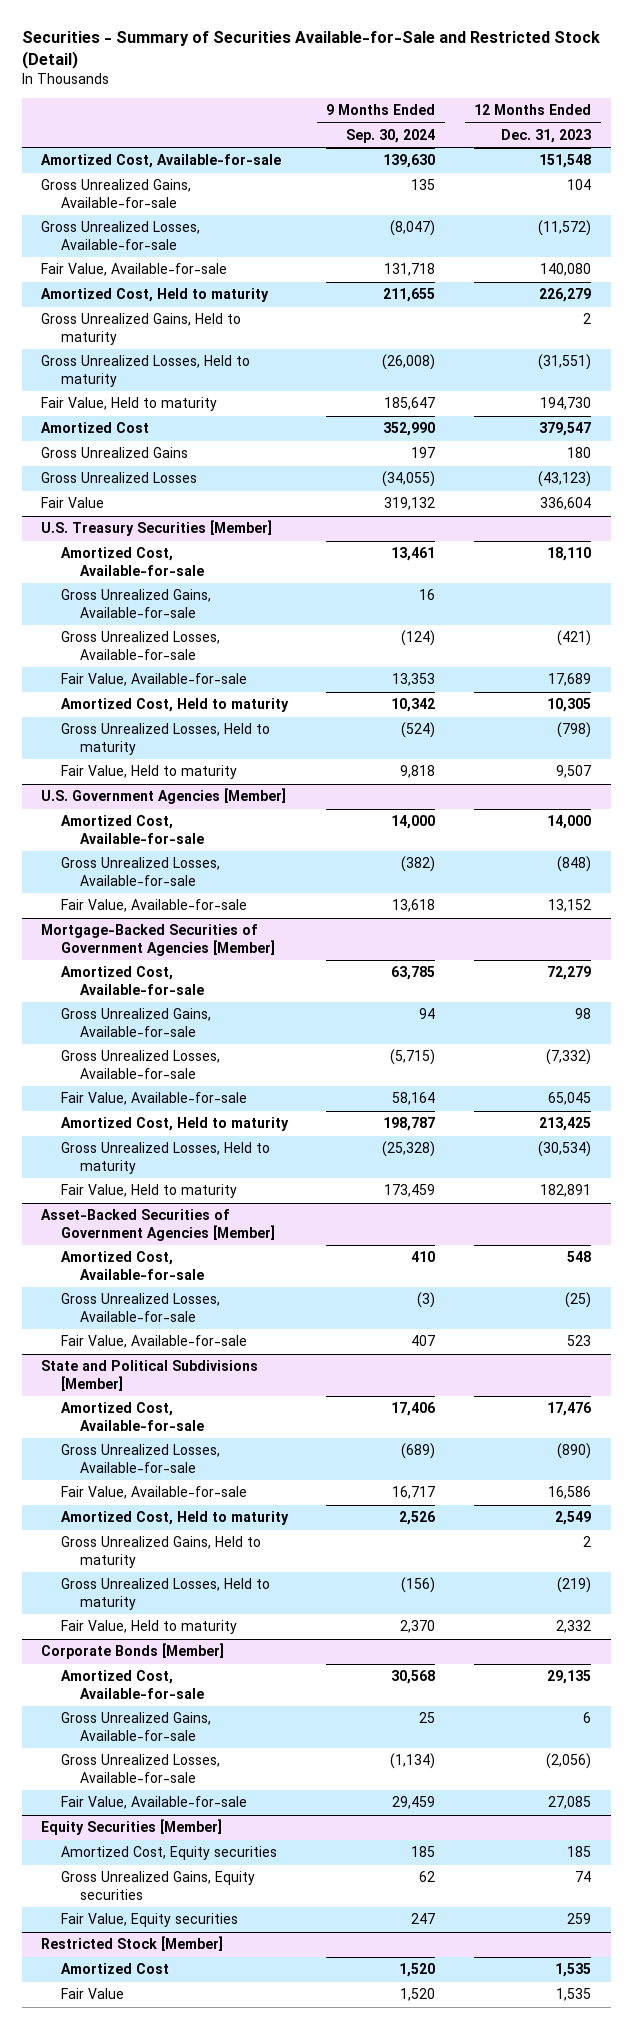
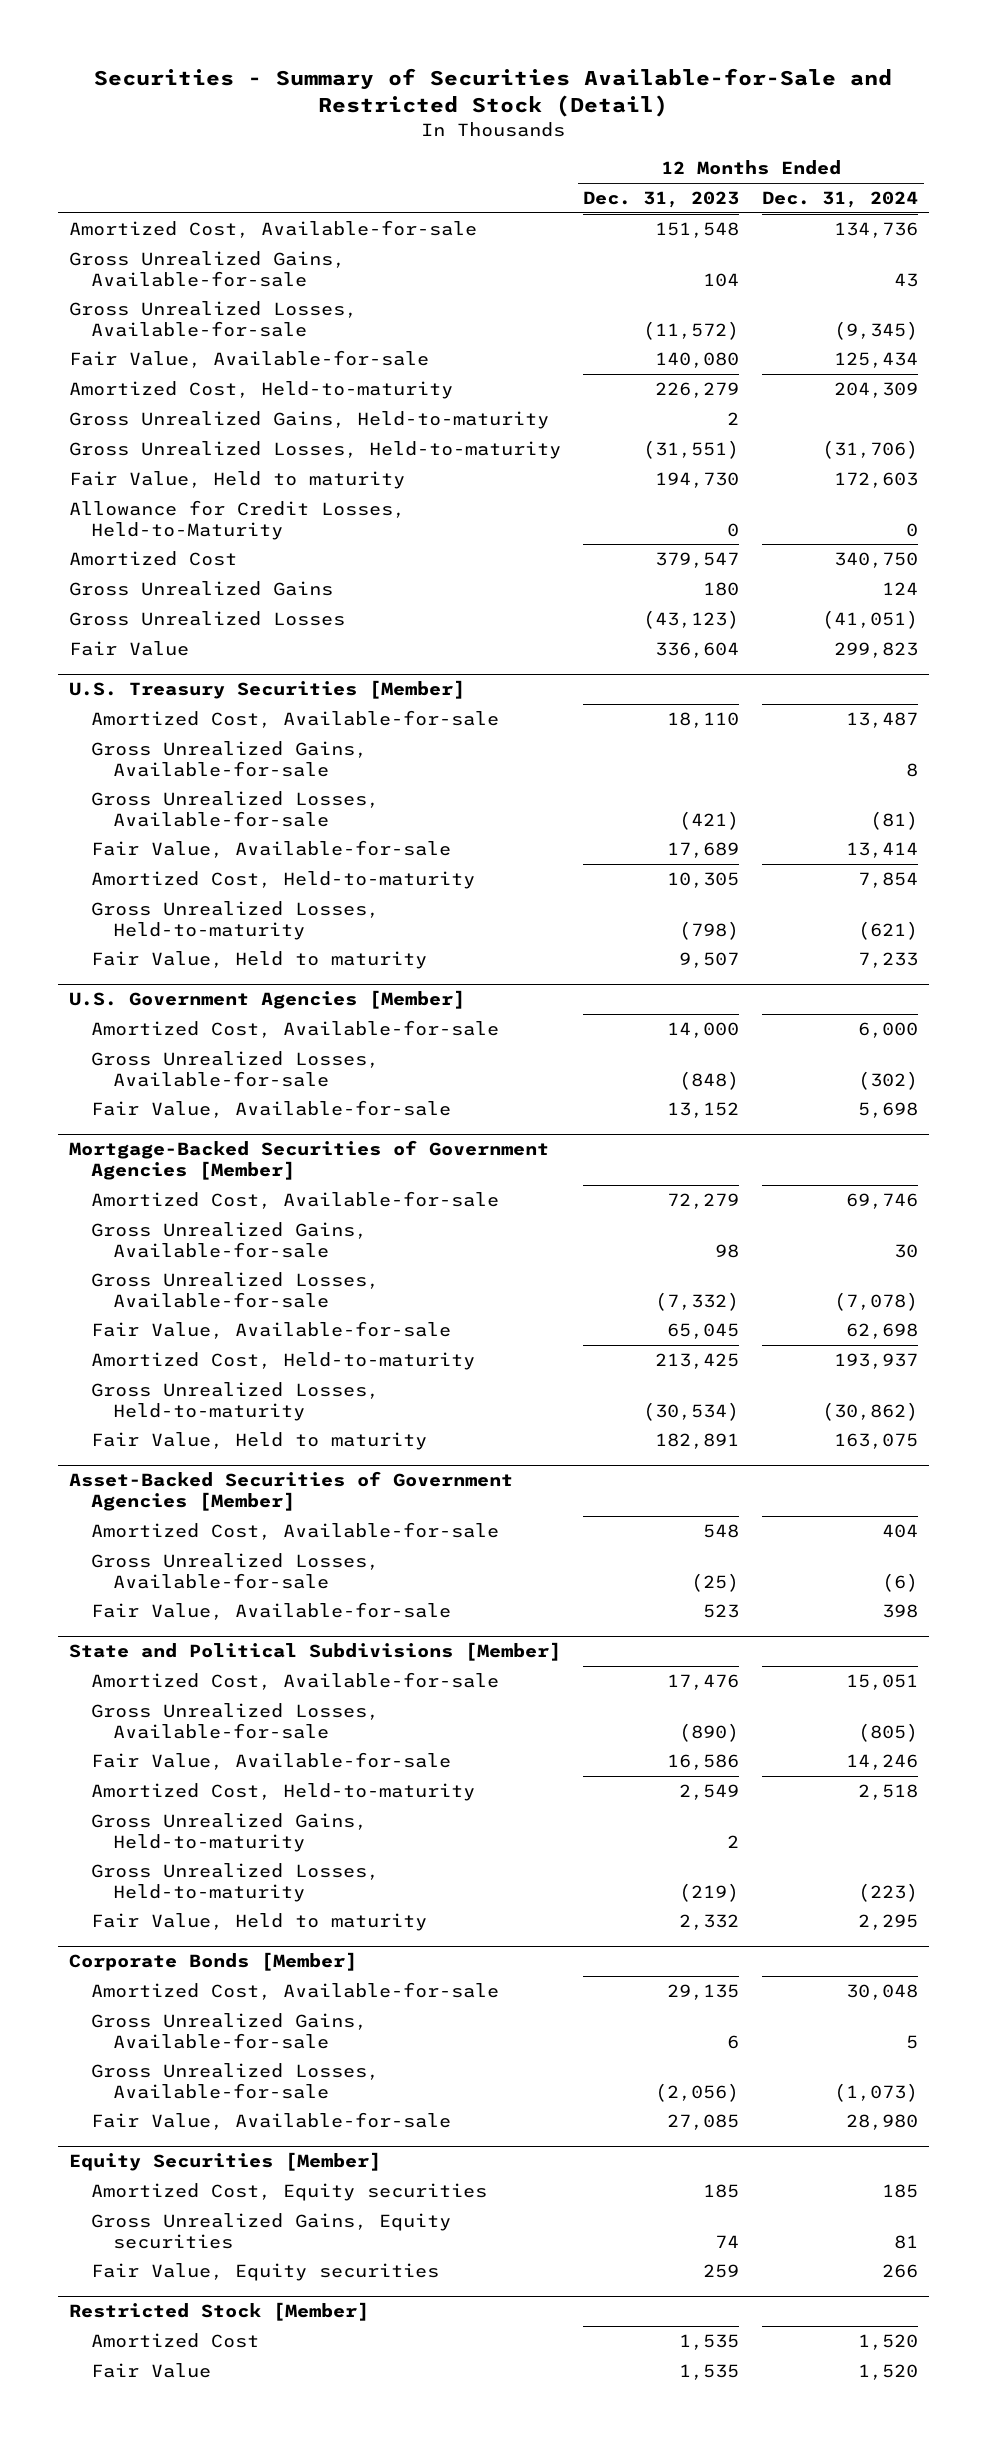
- | 9 Months Ended Sep. 30, 2024 | 12 Months Ended Dec. 31, 2023
+ | 12 Months Ended Dec. 31, 2023 | 12 Months Ended Dec. 31, 2024
- Amortized Cost, Held to maturity | 211,655 | 226,279
- Gross Unrealized Gains, Held to maturity | | 2
- Gross Unrealized Losses, Held to maturity | (26,008) | (31,551)
+ Amortized Cost, Held-to-maturity | 226,279 | 204,309
+ Gross Unrealized Gains, Held-to-maturity | 2 |
+ Gross Unrealized Losses, Held-to-maturity | (31,551) | (31,706)
+ Allowance for Credit Losses, Held-to-Maturity | 0 | 0
@ U.S. Treasury Securities [Member]
- Amortized Cost, Held to maturity | 10,342 | 10,305
- Gross Unrealized Losses, Held to maturity | (524) | (798)
+ Amortized Cost, Held-to-maturity | 10,305 | 7,854
+ Gross Unrealized Losses, Held-to-maturity | (798) | (621)
@ Mortgage-Backed Securities of Government Agencies [Member]
- Amortized Cost, Held to maturity | 198,787 | 213,425
- Gross Unrealized Losses, Held to maturity | (25,328) | (30,534)
+ Amortized Cost, Held-to-maturity | 213,425 | 193,937
+ Gross Unrealized Losses, Held-to-maturity | (30,534) | (30,862)
@ State and Political Subdivisions [Member]
- Amortized Cost, Held to maturity | 2,526 | 2,549
- Gross Unrealized Gains, Held to maturity | | 2
- Gross Unrealized Losses, Held to maturity | (156) | (219)
+ Amortized Cost, Held-to-maturity | 2,549 | 2,518
+ Gross Unrealized Gains, Held-to-maturity | 2 |
+ Gross Unrealized Losses, Held-to-maturity | (219) | (223)

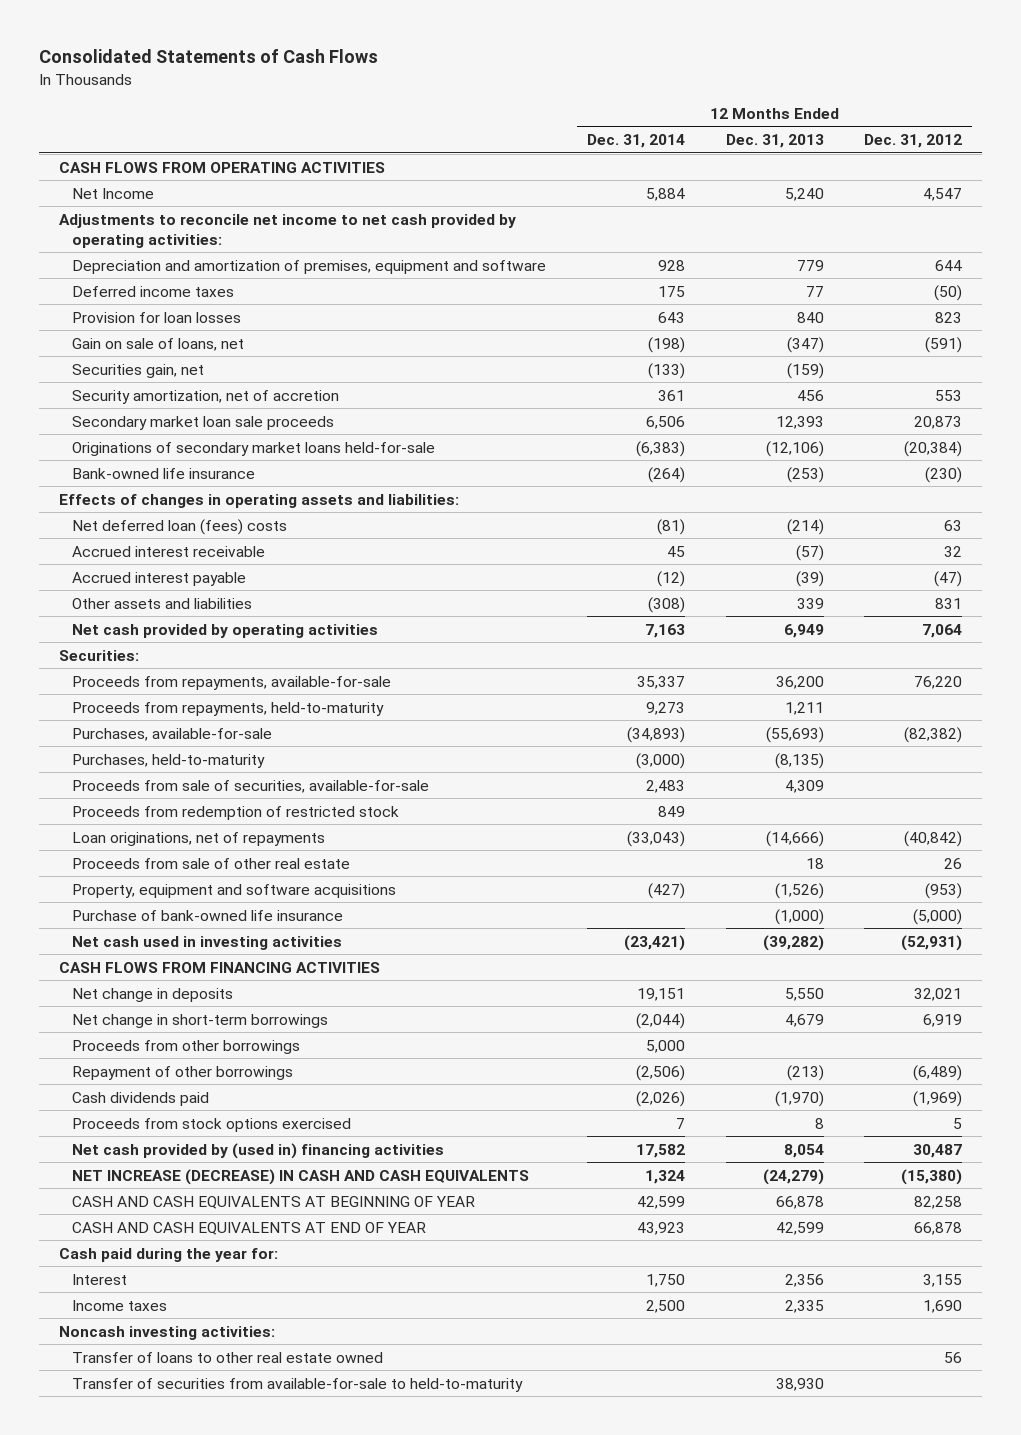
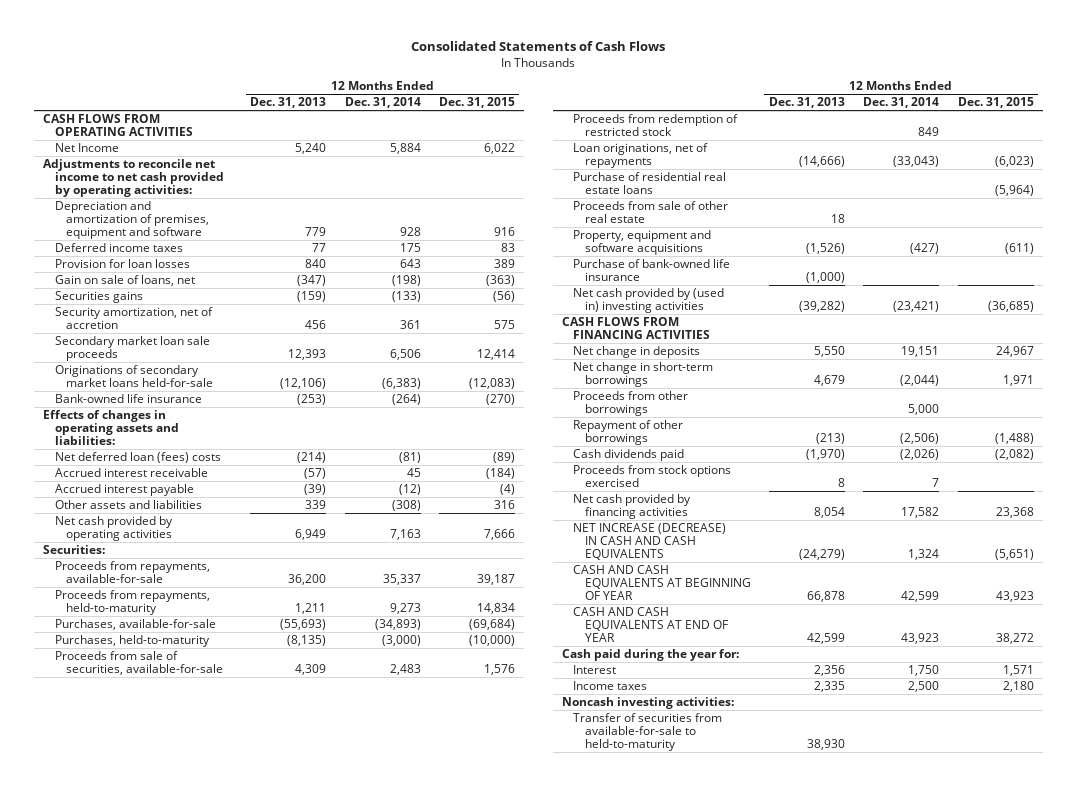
- | 12 Months Ended Dec. 31, 2014 | 12 Months Ended Dec. 31, 2013 | 12 Months Ended Dec. 31, 2012
+ | 12 Months Ended Dec. 31, 2013 | 12 Months Ended Dec. 31, 2014 | 12 Months Ended Dec. 31, 2015
- Securities gain, net | (133) | (159) |
+ Securities gains | (159) | (133) | (56)
+ Purchase of residential real estate loans | | | (5,964)
- Net cash used in investing activities | (23,421) | (39,282) | (52,931)
+ Net cash provided by (used in) investing activities | (39,282) | (23,421) | (36,685)
- Net cash provided by (used in) financing activities | 17,582 | 8,054 | 30,487
+ Net cash provided by financing activities | 8,054 | 17,582 | 23,368
- Transfer of loans to other real estate owned | | | 56

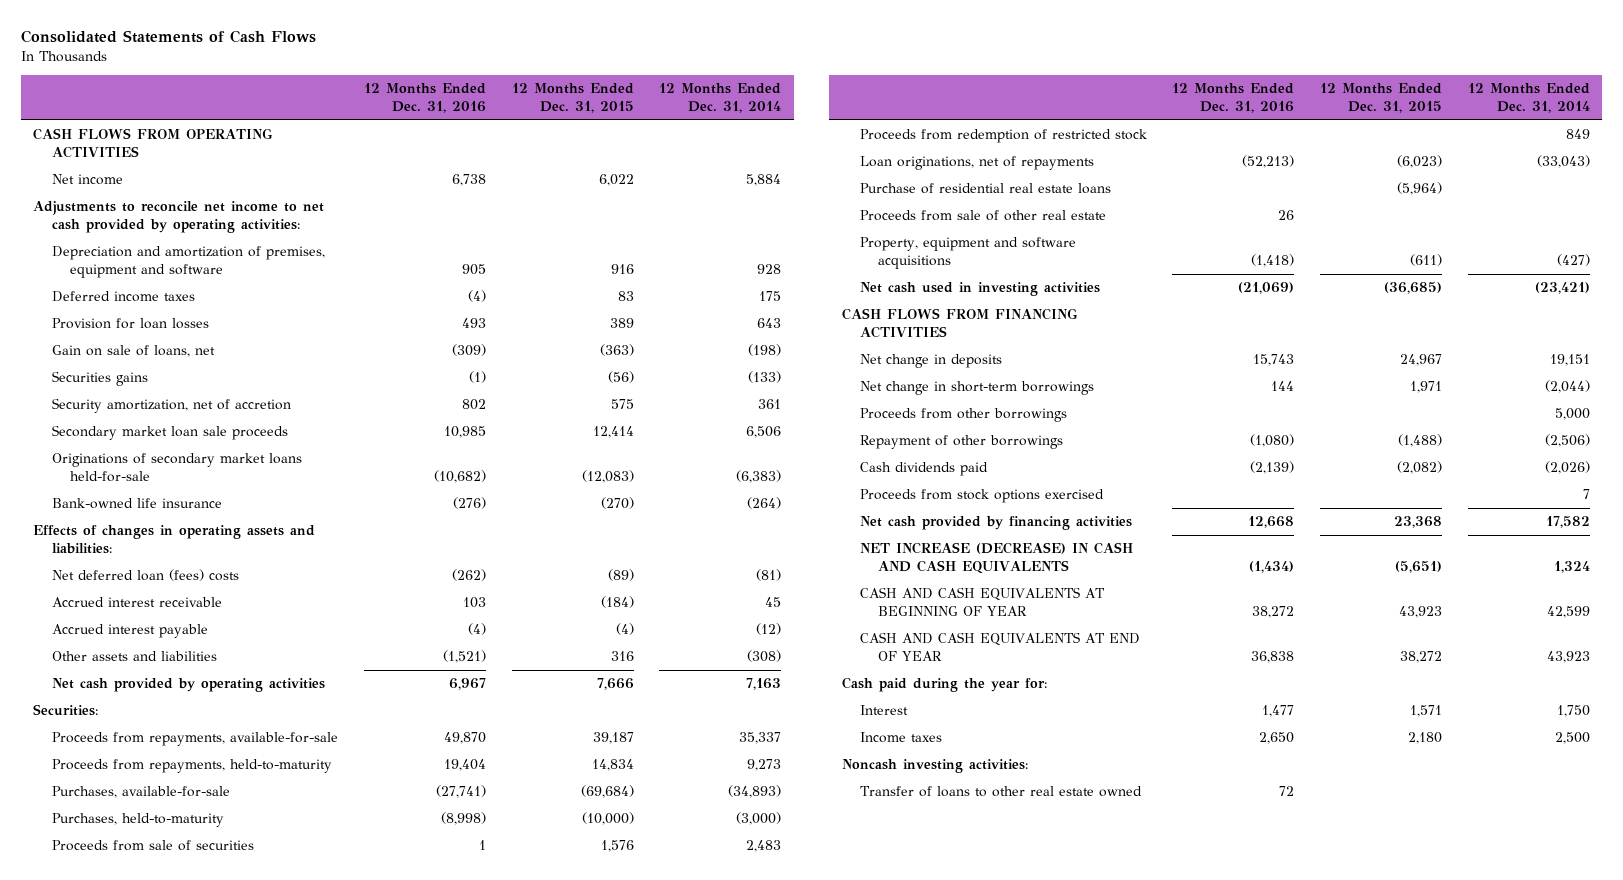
- | 12 Months Ended Dec. 31, 2013 | 12 Months Ended Dec. 31, 2014 | 12 Months Ended Dec. 31, 2015
+ | 12 Months Ended Dec. 31, 2016 | 12 Months Ended Dec. 31, 2015 | 12 Months Ended Dec. 31, 2014
- Net Income | 5,240 | 5,884 | 6,022
+ Net income | 6,738 | 6,022 | 5,884
- Proceeds from sale of securities, available-for-sale | 4,309 | 2,483 | 1,576
+ Proceeds from sale of securities | 1 | 1,576 | 2,483
- Purchase of bank-owned life insurance | (1,000) | |
- Net cash provided by (used in) investing activities | (39,282) | (23,421) | (36,685)
+ Net cash used in investing activities | (21,069) | (36,685) | (23,421)
- Transfer of securities from available-for-sale to held-to-maturity | 38,930 | |
+ Transfer of loans to other real estate owned | 72 | |

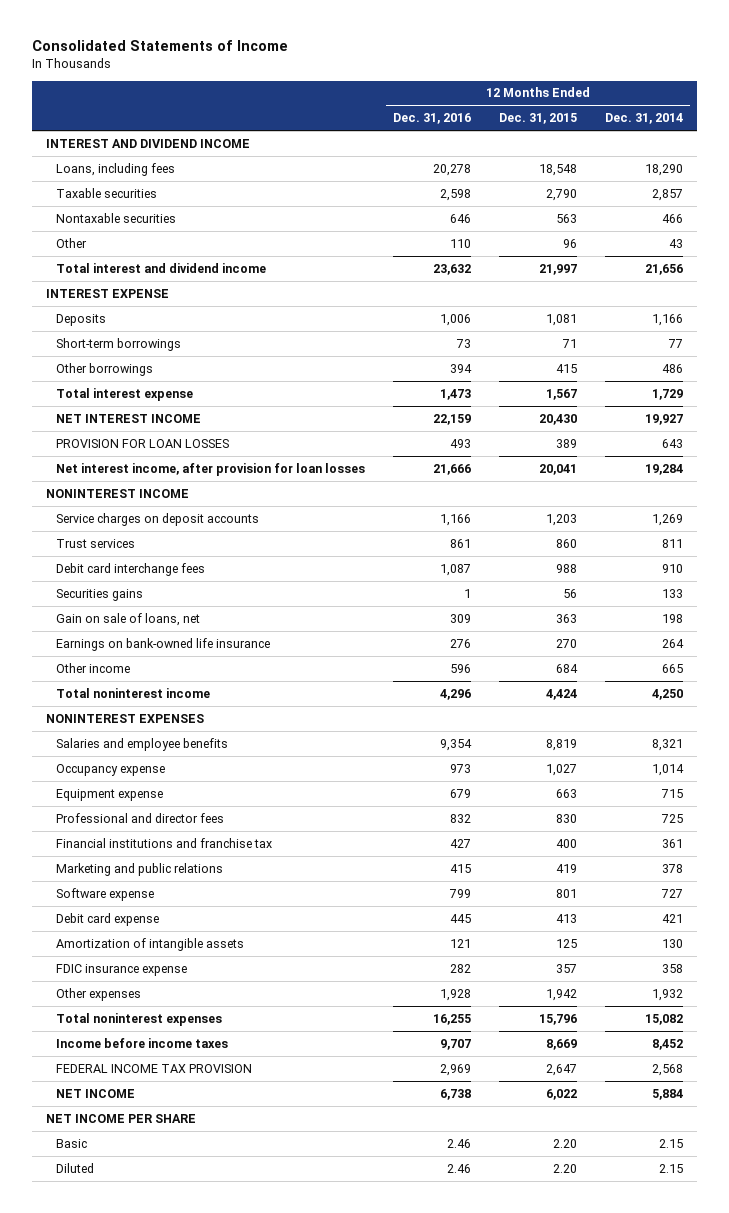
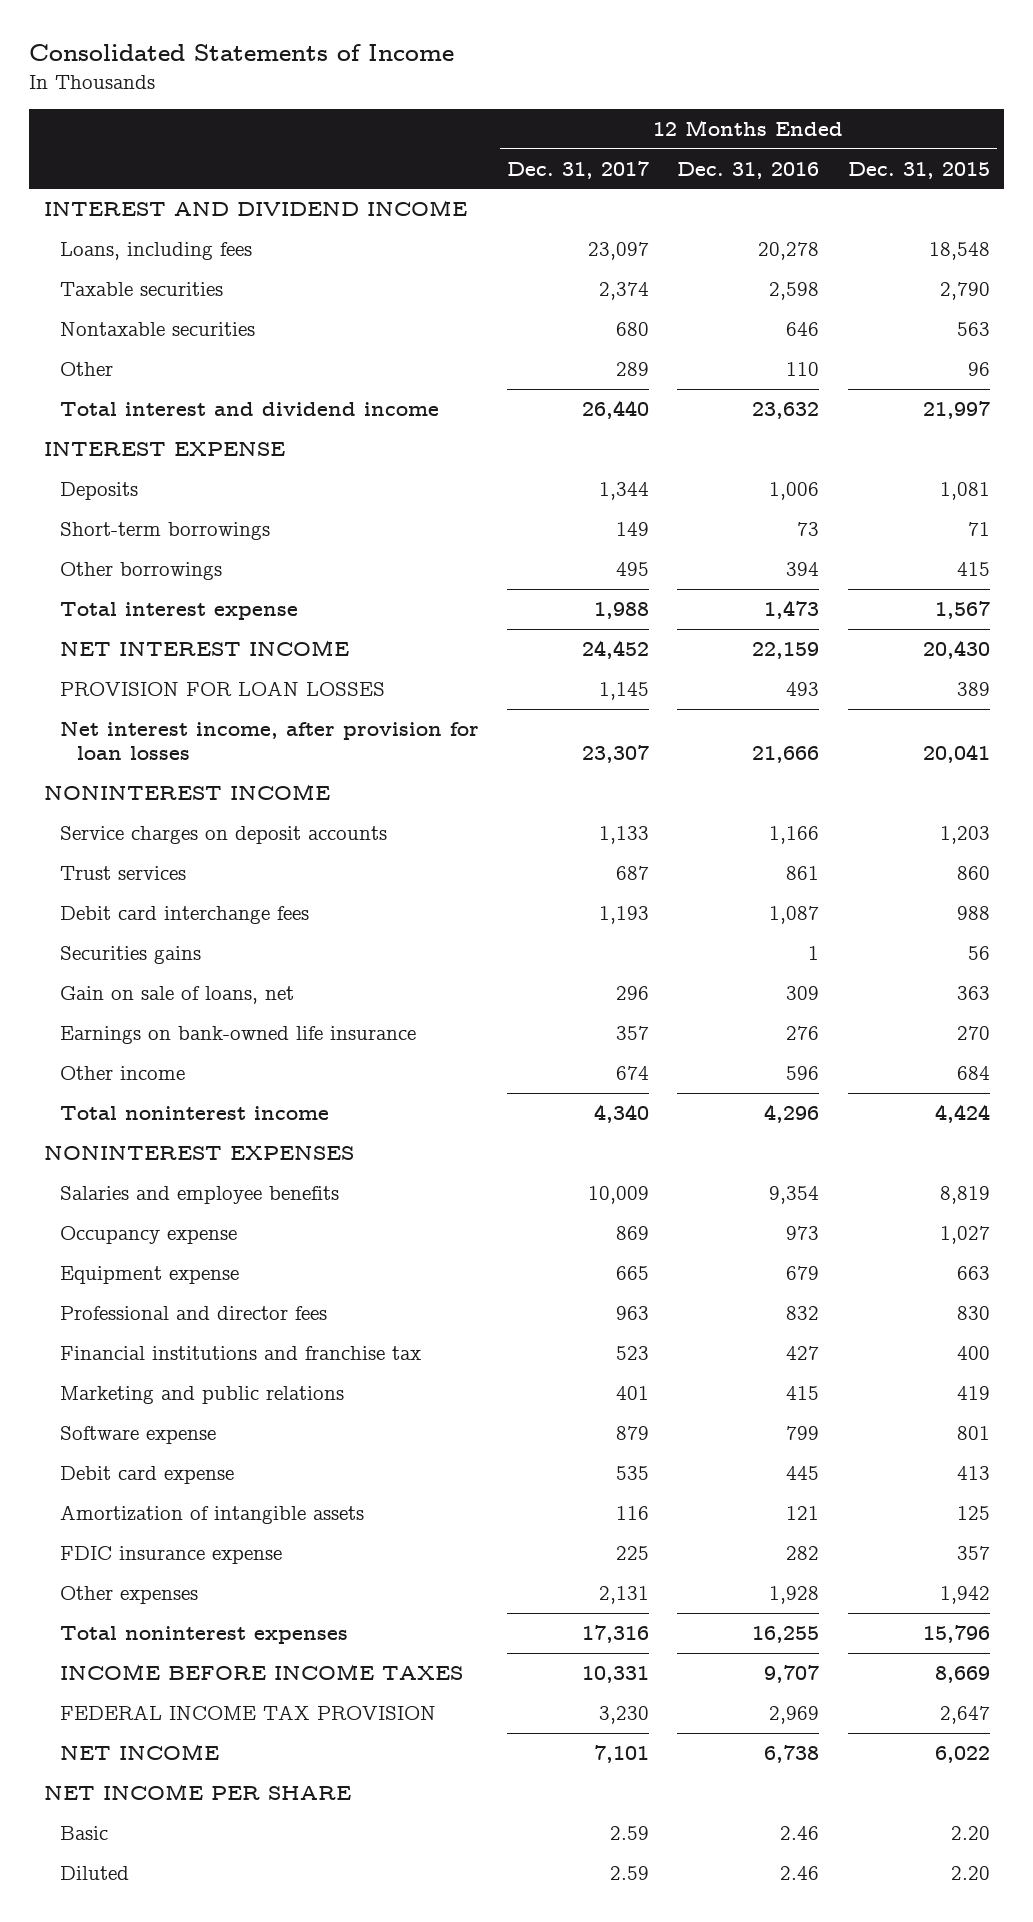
- | 12 Months Ended Dec. 31, 2016 | 12 Months Ended Dec. 31, 2015 | 12 Months Ended Dec. 31, 2014
+ | 12 Months Ended Dec. 31, 2017 | 12 Months Ended Dec. 31, 2016 | 12 Months Ended Dec. 31, 2015
- Income before income taxes | 9,707 | 8,669 | 8,452
+ INCOME BEFORE INCOME TAXES | 10,331 | 9,707 | 8,669

